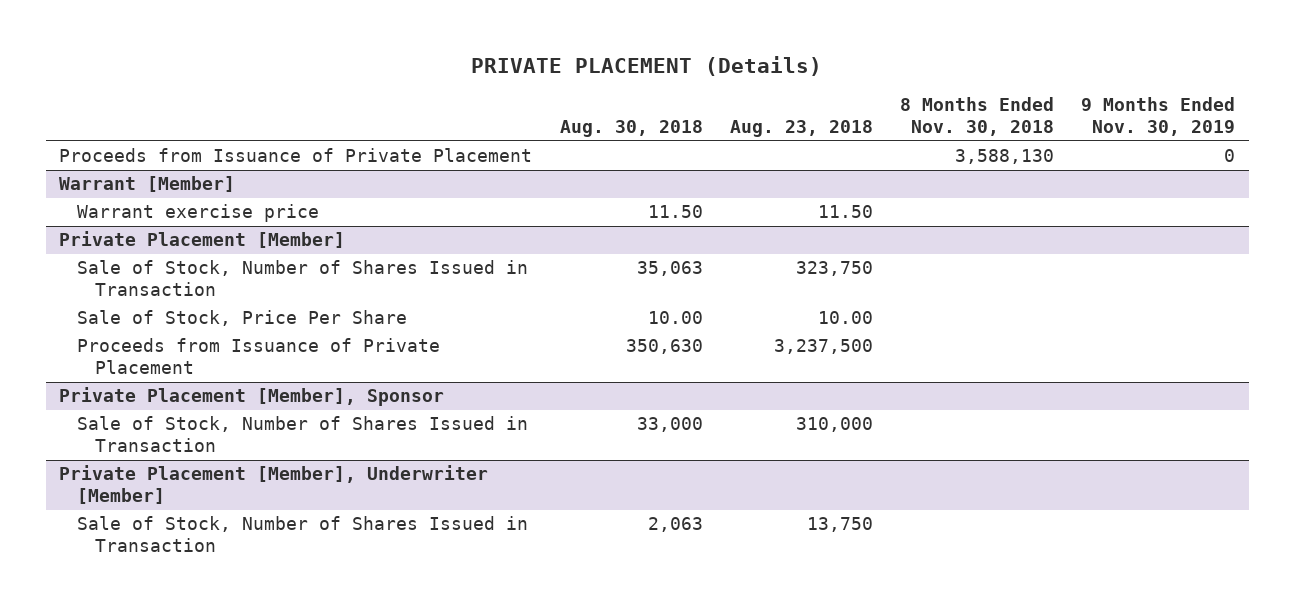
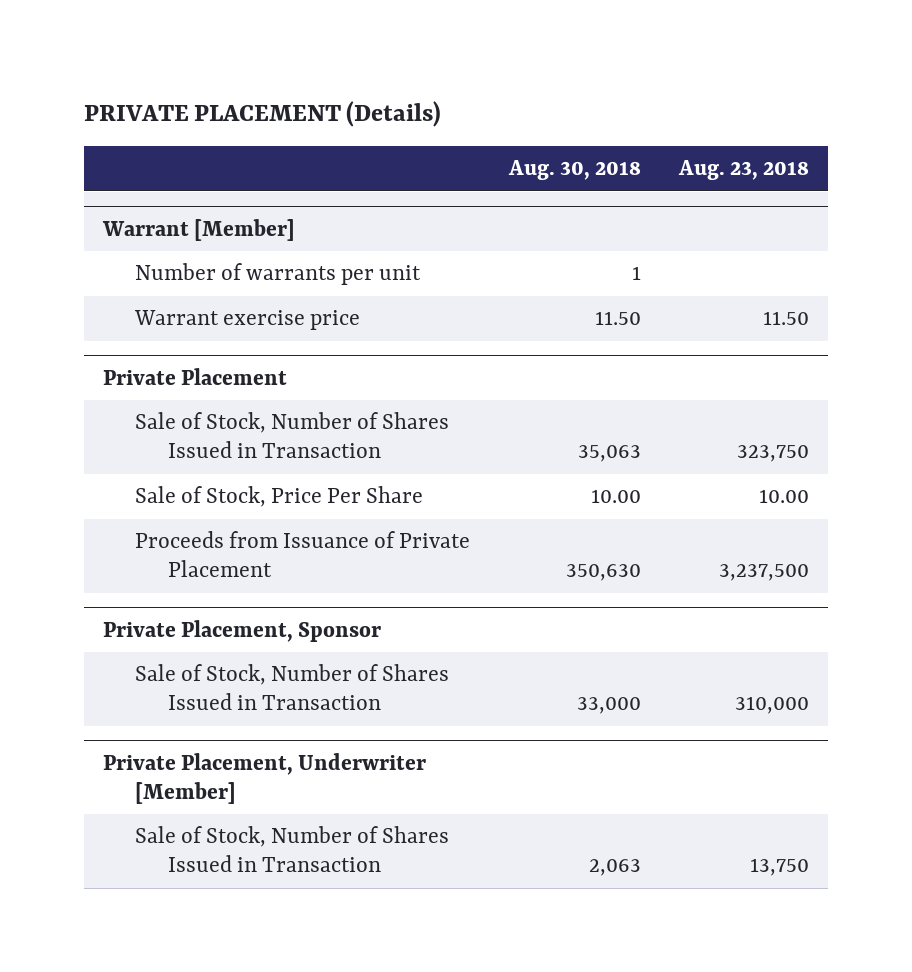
- | Aug. 30, 2018 | Aug. 23, 2018 | 8 Months Ended Nov. 30, 2018 | 9 Months Ended Nov. 30, 2019
+ | Aug. 30, 2018 | Aug. 23, 2018
- Proceeds from Issuance of Private Placement | | | 3,588,130 | 0
@ Warrant [Member]
+ Number of warrants per unit | 1 |
- Private Placement [Member]
+ Private Placement
- Private Placement [Member], Sponsor
+ Private Placement, Sponsor
- Private Placement [Member], Underwriter [Member]
+ Private Placement, Underwriter [Member]

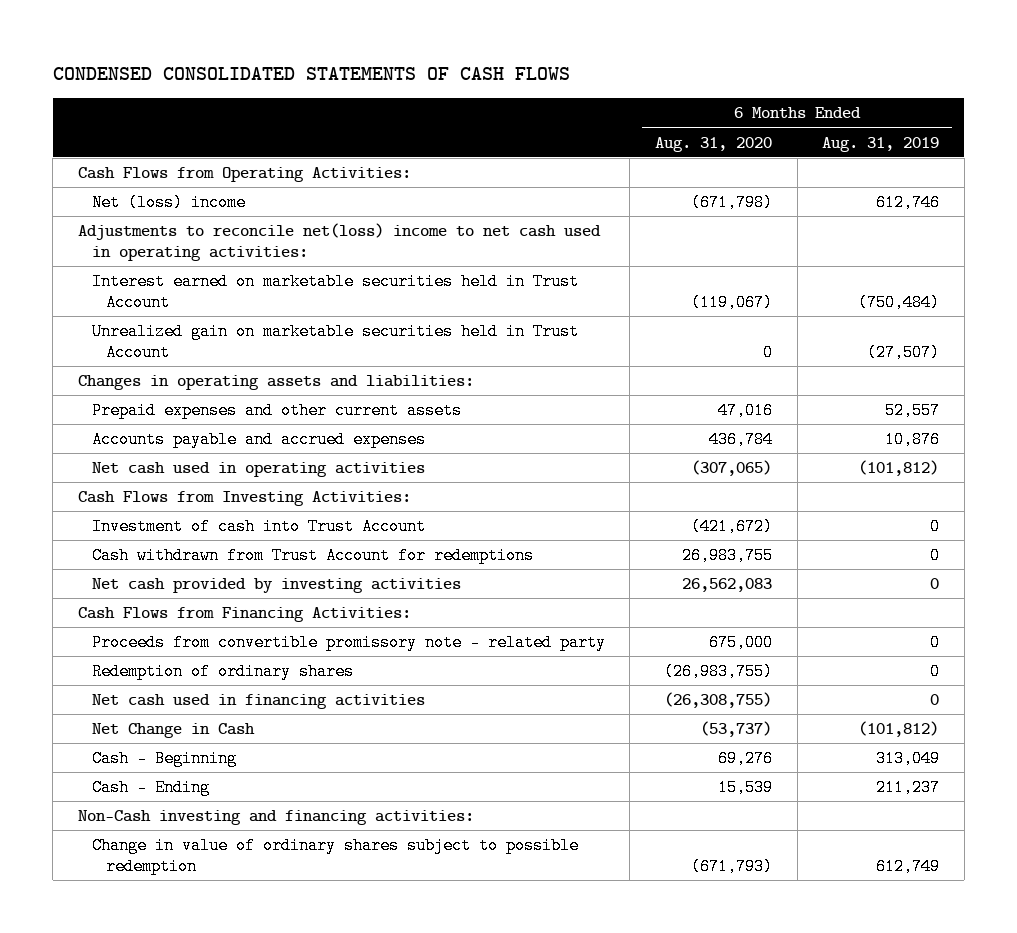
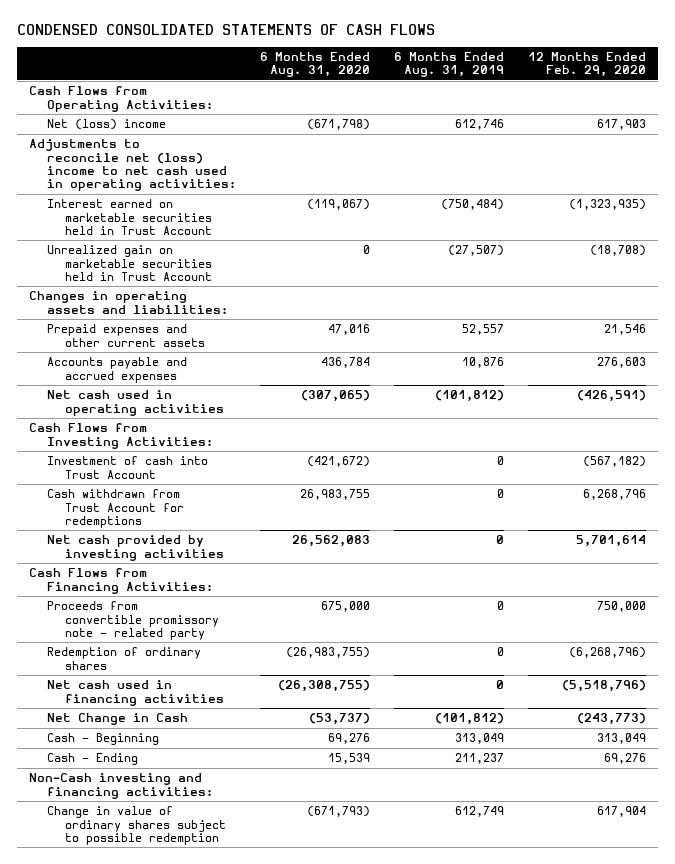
- | 6 Months Ended Aug. 31, 2020 | 6 Months Ended Aug. 31, 2019
+ | 6 Months Ended Aug. 31, 2020 | 6 Months Ended Aug. 31, 2019 | 12 Months Ended Feb. 29, 2020
- Adjustments to reconcile net(loss) income to net cash used in operating activities:
+ Adjustments to reconcile net (loss) income to net cash used in operating activities:

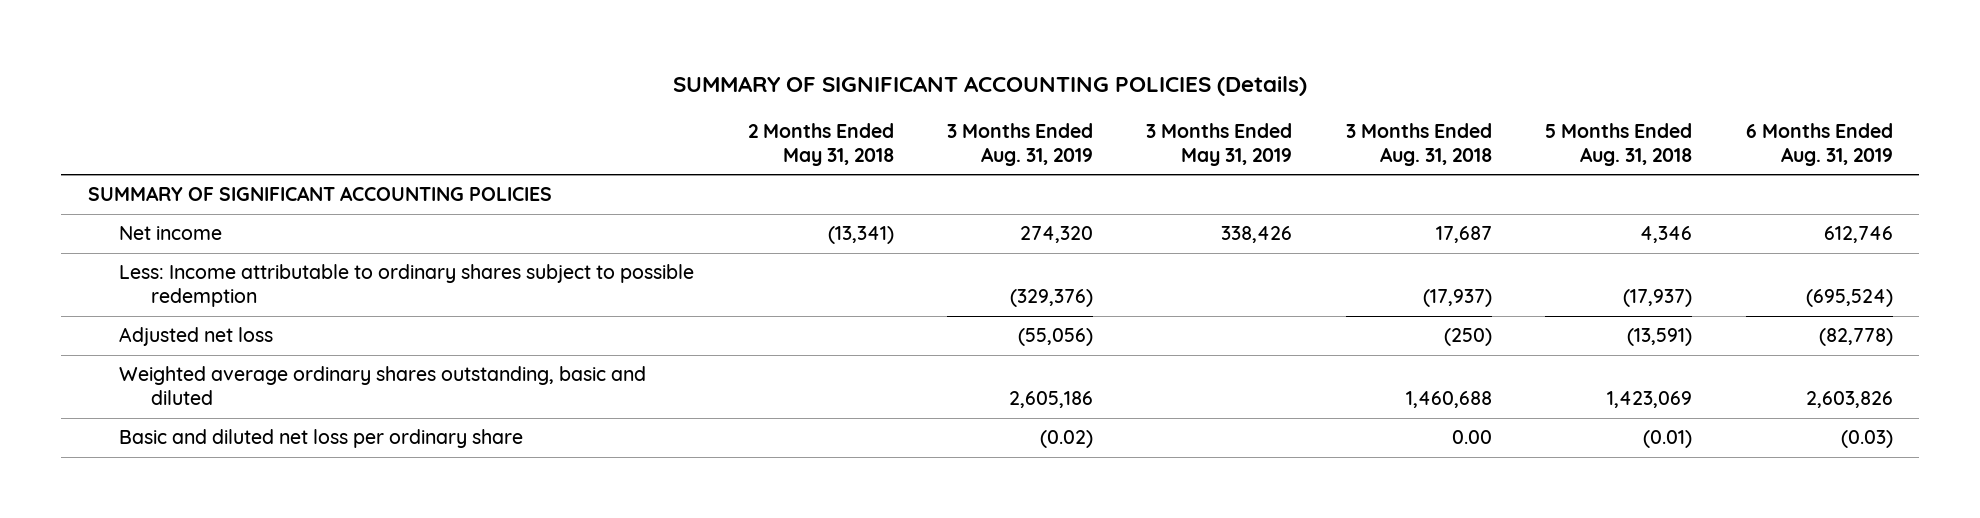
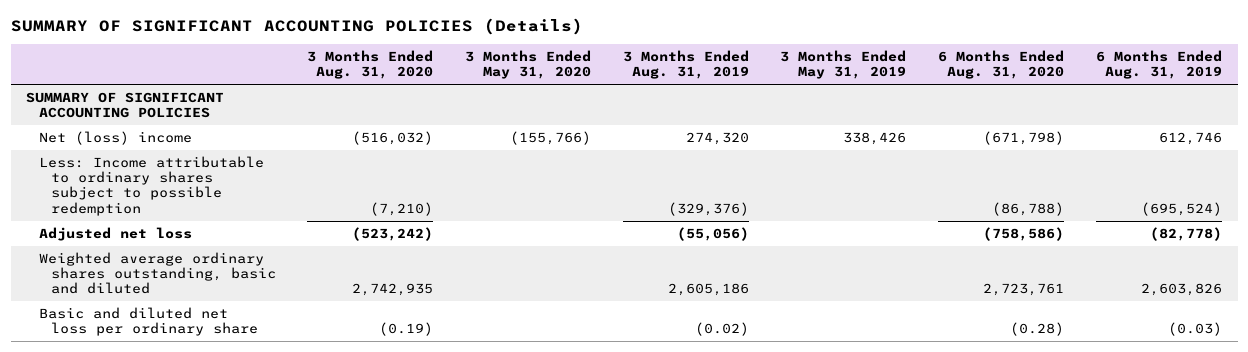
- | 2 Months Ended May 31, 2018 | 3 Months Ended Aug. 31, 2019 | 3 Months Ended May 31, 2019 | 3 Months Ended Aug. 31, 2018 | 5 Months Ended Aug. 31, 2018 | 6 Months Ended Aug. 31, 2019
+ | 3 Months Ended Aug. 31, 2020 | 3 Months Ended May 31, 2020 | 3 Months Ended Aug. 31, 2019 | 3 Months Ended May 31, 2019 | 6 Months Ended Aug. 31, 2020 | 6 Months Ended Aug. 31, 2019
- Net income | (13,341) | 274,320 | 338,426 | 17,687 | 4,346 | 612,746
+ Net (loss) income | (516,032) | (155,766) | 274,320 | 338,426 | (671,798) | 612,746

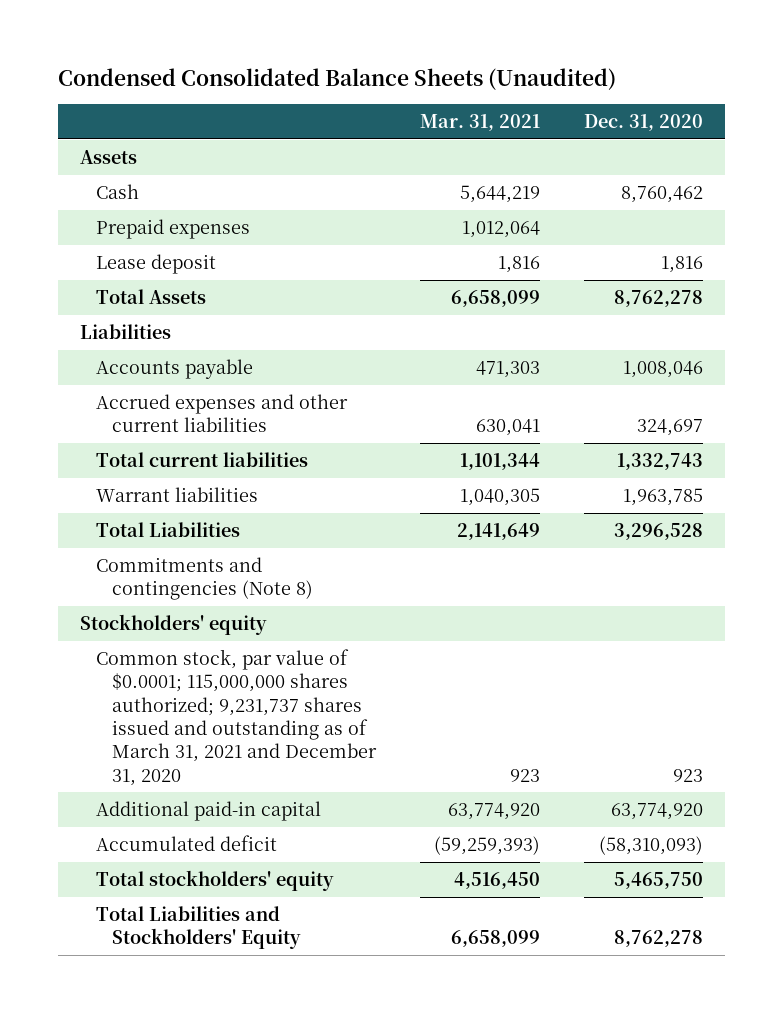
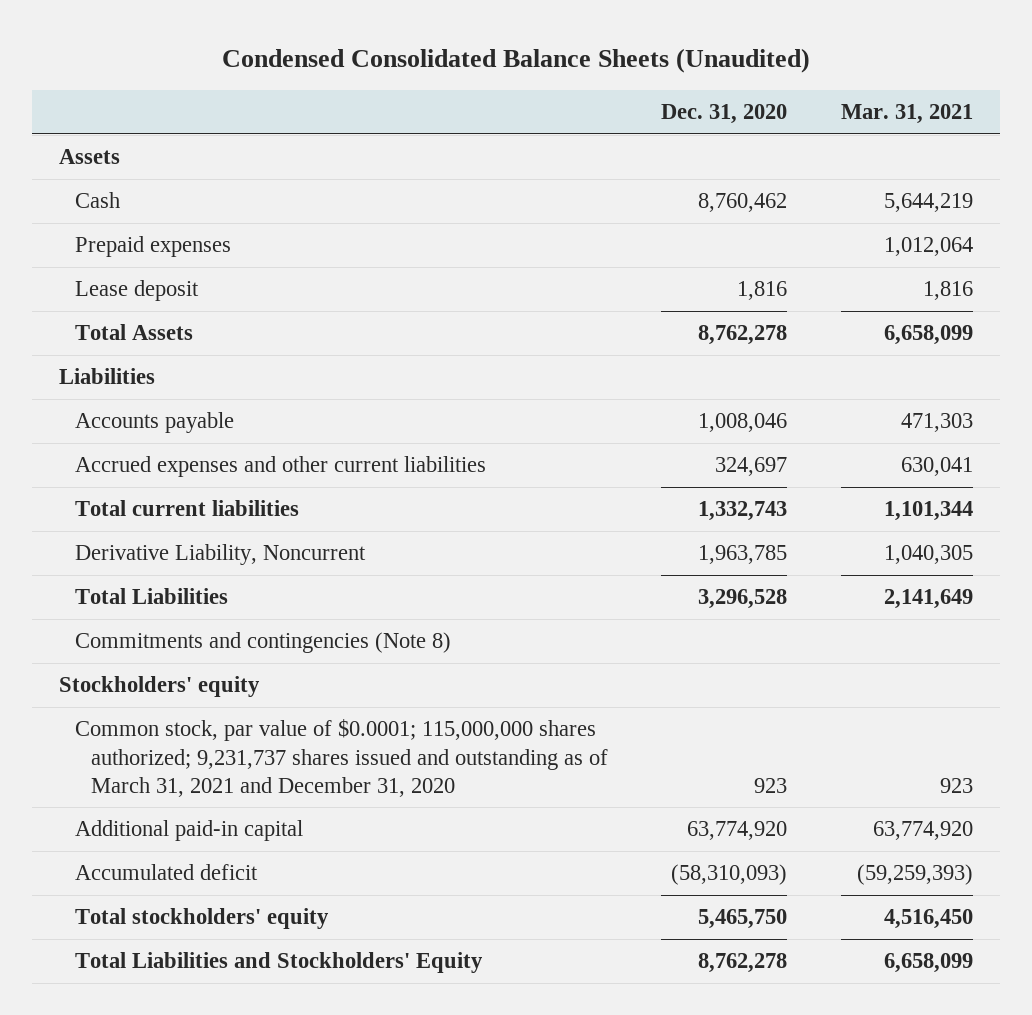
- | Mar. 31, 2021 | Dec. 31, 2020
+ | Dec. 31, 2020 | Mar. 31, 2021
- Warrant liabilities | 1,040,305 | 1,963,785
+ Derivative Liability, Noncurrent | 1,963,785 | 1,040,305

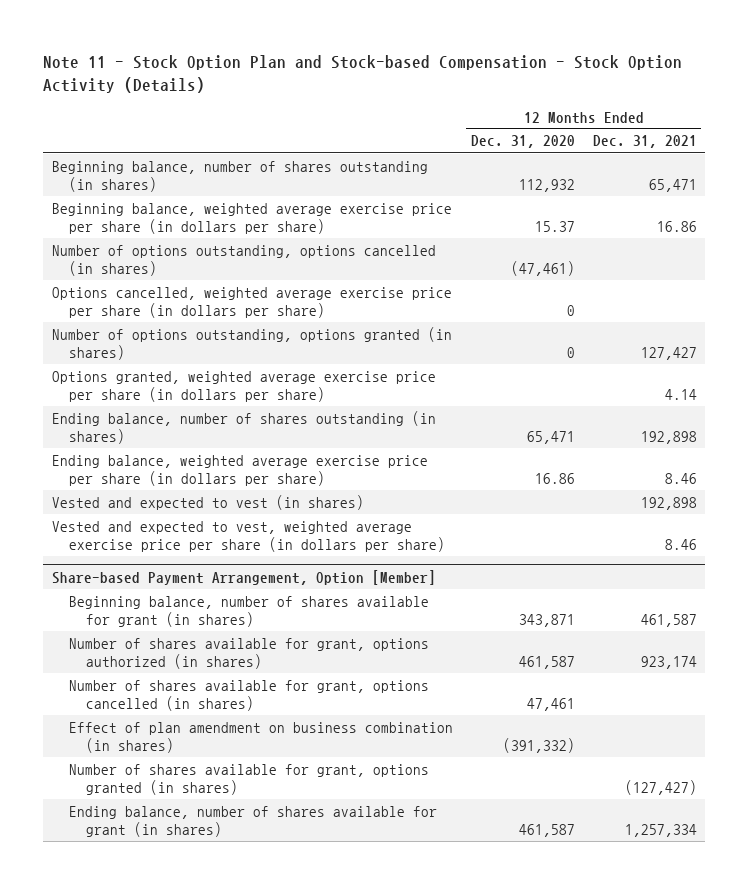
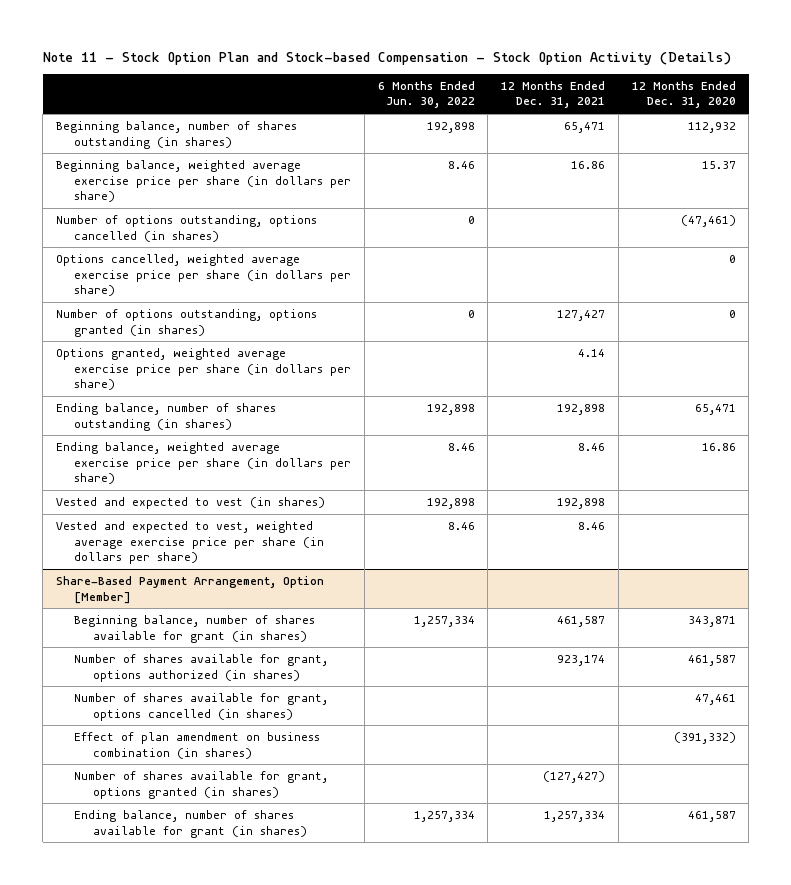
- | 12 Months Ended Dec. 31, 2020 | 12 Months Ended Dec. 31, 2021
+ | 6 Months Ended Jun. 30, 2022 | 12 Months Ended Dec. 31, 2021 | 12 Months Ended Dec. 31, 2020
- Share-based Payment Arrangement, Option [Member]
+ Share-Based Payment Arrangement, Option [Member]

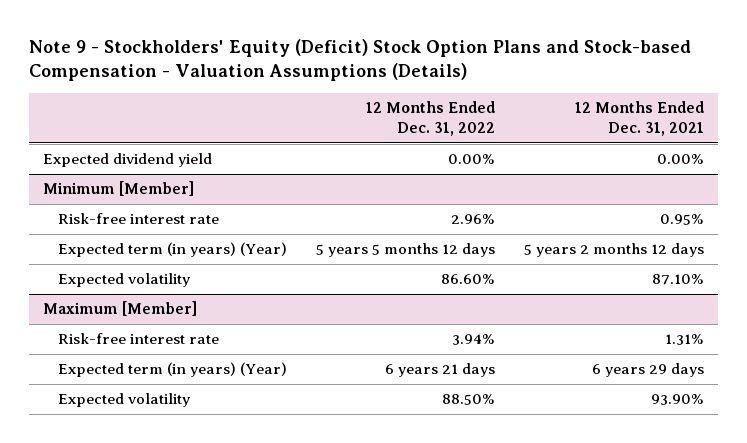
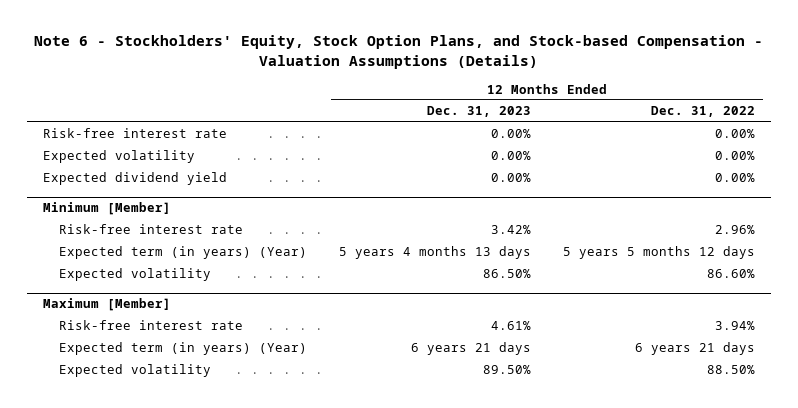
- Note 9 - Stockholders' Equity (Deficit) Stock Option Plans and Stock-based Compensation - Valuation Assumptions (Details)
+ Note 6 - Stockholders' Equity, Stock Option Plans, and Stock-based Compensation - Valuation Assumptions (Details)
- | 12 Months Ended Dec. 31, 2022 | 12 Months Ended Dec. 31, 2021
+ | 12 Months Ended Dec. 31, 2023 | 12 Months Ended Dec. 31, 2022
+ Risk-free interest rate | 0.00% | 0.00%
+ Expected volatility | 0.00% | 0.00%

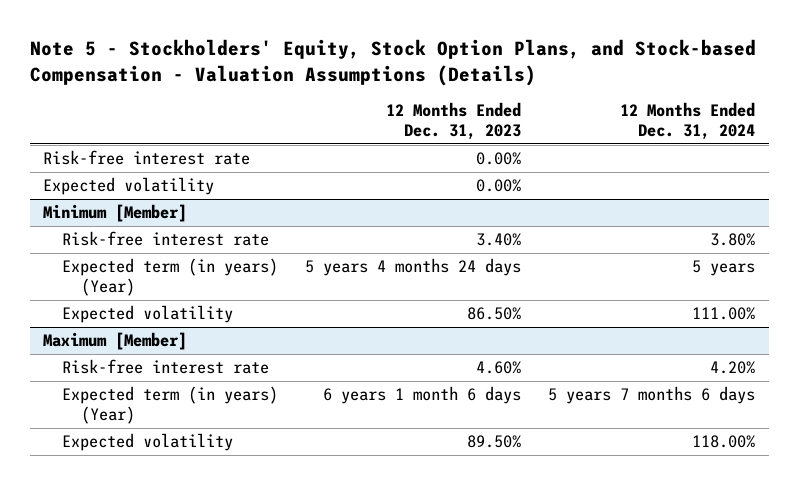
- Note 6 - Stockholders' Equity, Stock Option Plans, and Stock-based Compensation - Valuation Assumptions (Details)
+ Note 5 - Stockholders' Equity, Stock Option Plans, and Stock-based Compensation - Valuation Assumptions (Details)
- | 12 Months Ended Dec. 31, 2023 | 12 Months Ended Dec. 31, 2022
+ | 12 Months Ended Dec. 31, 2023 | 12 Months Ended Dec. 31, 2024
- Expected dividend yield | 0.00% | 0.00%
@ Minimum [Member]
- Risk-free interest rate | 3.42% | 2.96%
- Expected term (in years) (Year) | 5 years 4 months 13 days | 5 years 5 months 12 days
+ Risk-free interest rate | 3.40% | 3.80%
+ Expected term (in years) (Year) | 5 years 4 months 24 days | 5 years
@ Maximum [Member]
- Risk-free interest rate | 4.61% | 3.94%
- Expected term (in years) (Year) | 6 years 21 days | 6 years 21 days
+ Risk-free interest rate | 4.60% | 4.20%
+ Expected term (in years) (Year) | 6 years 1 month 6 days | 5 years 7 months 6 days

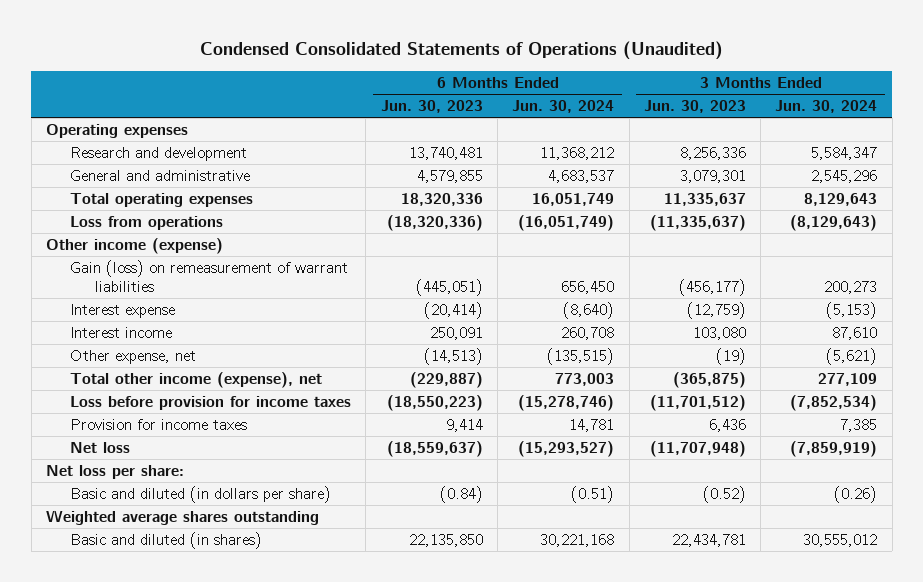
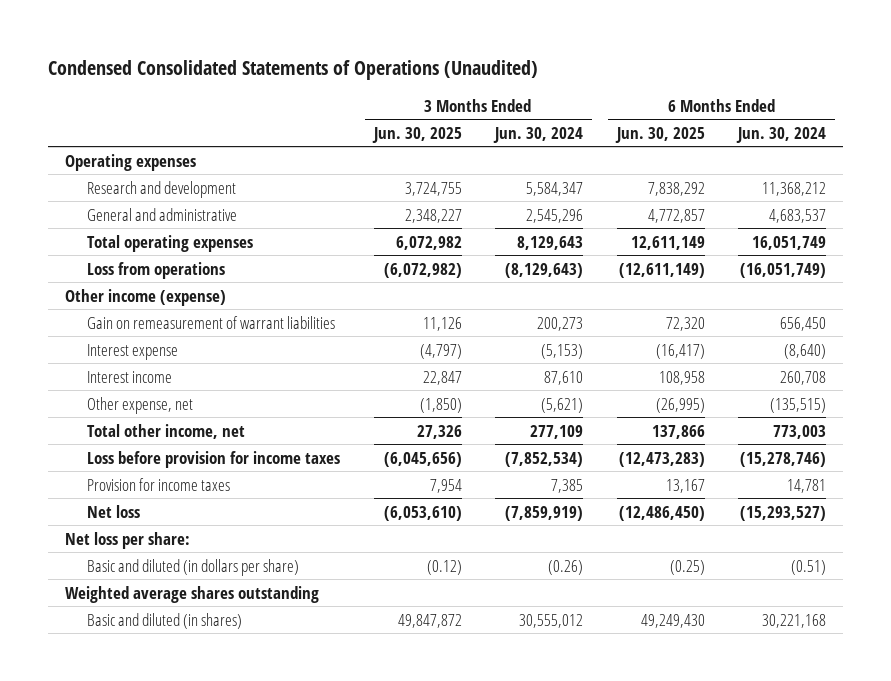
- | 6 Months Ended Jun. 30, 2023 | 6 Months Ended Jun. 30, 2024 | 3 Months Ended Jun. 30, 2023 | 3 Months Ended Jun. 30, 2024
+ | 3 Months Ended Jun. 30, 2025 | 3 Months Ended Jun. 30, 2024 | 6 Months Ended Jun. 30, 2025 | 6 Months Ended Jun. 30, 2024
- Gain (loss) on remeasurement of warrant liabilities | (445,051) | 656,450 | (456,177) | 200,273
+ Gain on remeasurement of warrant liabilities | 11,126 | 200,273 | 72,320 | 656,450
- Total other income (expense), net | (229,887) | 773,003 | (365,875) | 277,109
+ Total other income, net | 27,326 | 277,109 | 137,866 | 773,003

